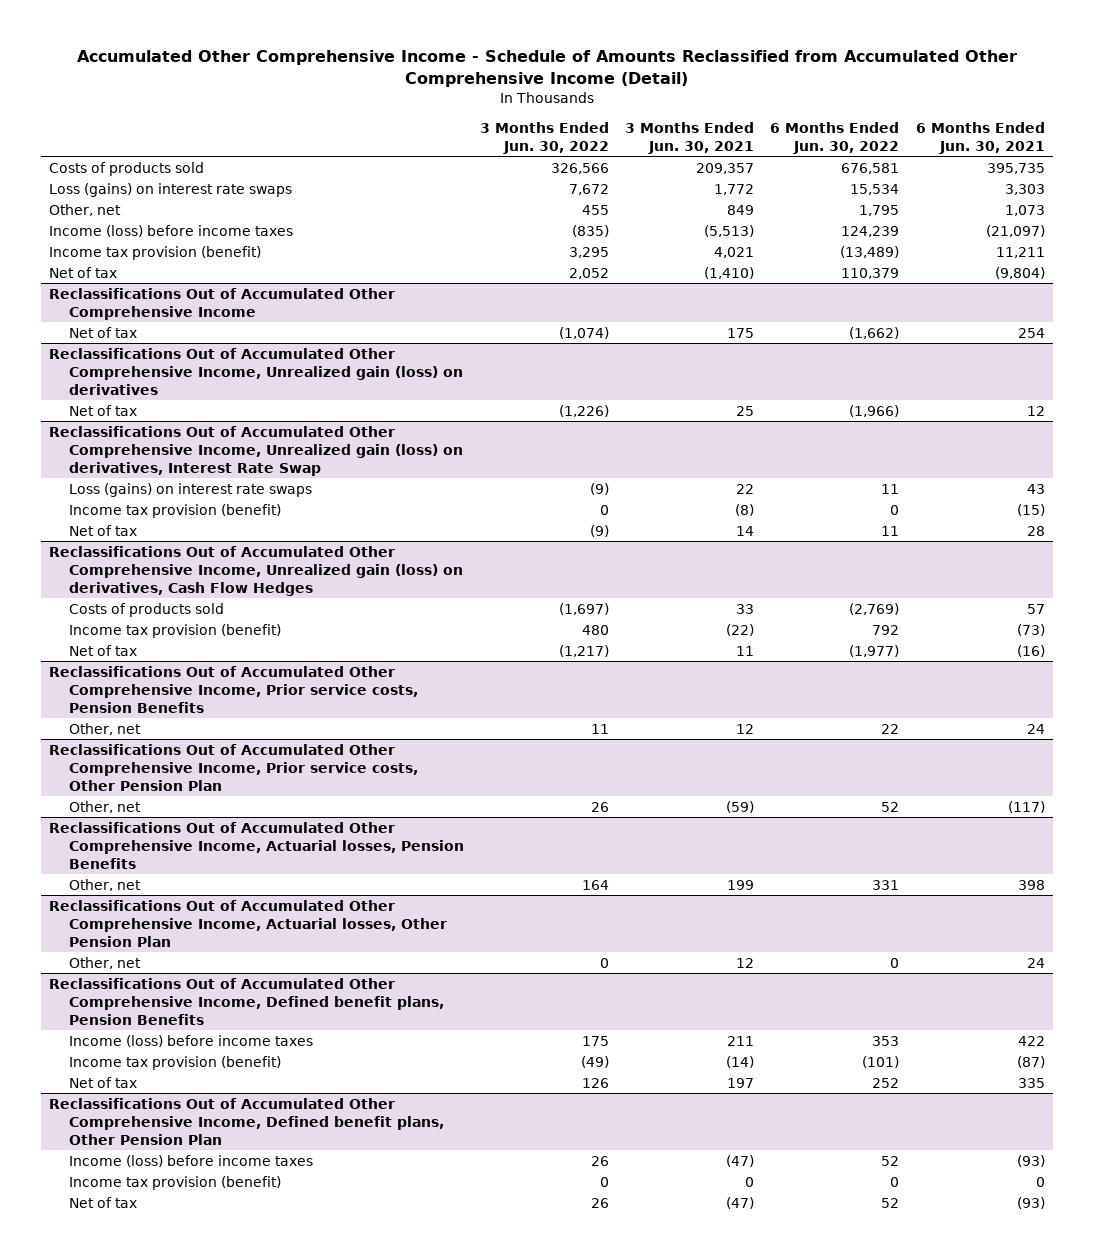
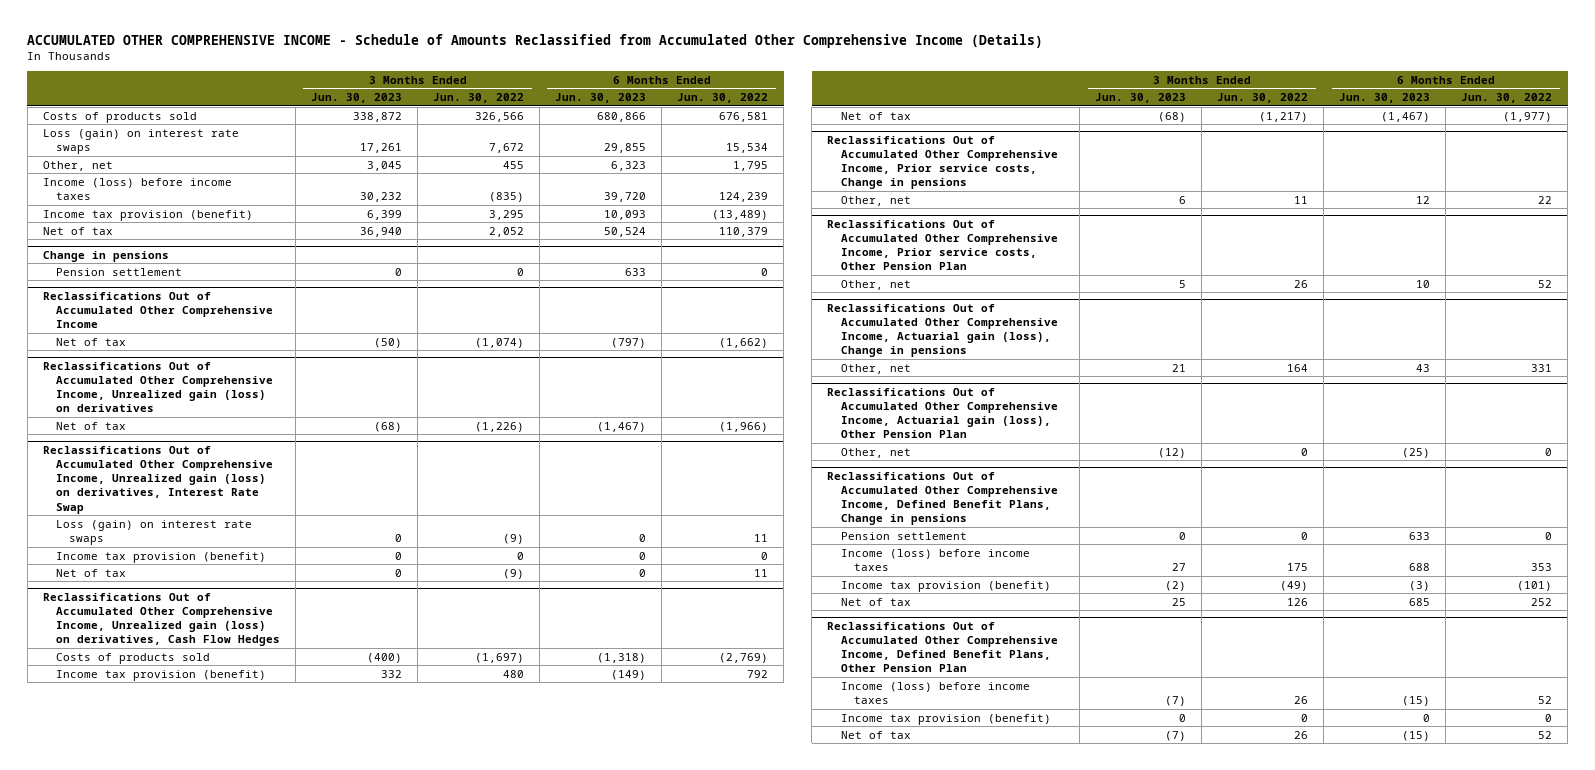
- Accumulated Other Comprehensive Income - Schedule of Amounts Reclassified from Accumulated Other Comprehensive Income (Detail)
+ ACCUMULATED OTHER COMPREHENSIVE INCOME - Schedule of Amounts Reclassified from Accumulated Other Comprehensive Income (Details)
- | 3 Months Ended Jun. 30, 2022 | 3 Months Ended Jun. 30, 2021 | 6 Months Ended Jun. 30, 2022 | 6 Months Ended Jun. 30, 2021
+ | 3 Months Ended Jun. 30, 2023 | 3 Months Ended Jun. 30, 2022 | 6 Months Ended Jun. 30, 2023 | 6 Months Ended Jun. 30, 2022
- Loss (gains) on interest rate swaps | 7,672 | 1,772 | 15,534 | 3,303
+ Loss (gain) on interest rate swaps | 17,261 | 7,672 | 29,855 | 15,534
+ Change in pensions
+ Pension settlement | 0 | 0 | 633 | 0
@ Reclassifications Out of Accumulated Other Comprehensive Income, Unrealized gain (loss) on derivatives, Interest Rate Swap
- Loss (gains) on interest rate swaps | (9) | 22 | 11 | 43
+ Loss (gain) on interest rate swaps | 0 | (9) | 0 | 11
- Reclassifications Out of Accumulated Other Comprehensive Income, Prior service costs, Pension Benefits
+ Reclassifications Out of Accumulated Other Comprehensive Income, Prior service costs, Change in pensions
- Reclassifications Out of Accumulated Other Comprehensive Income, Actuarial losses, Pension Benefits
+ Reclassifications Out of Accumulated Other Comprehensive Income, Actuarial gain (loss), Change in pensions
- Reclassifications Out of Accumulated Other Comprehensive Income, Actuarial losses, Other Pension Plan
+ Reclassifications Out of Accumulated Other Comprehensive Income, Actuarial gain (loss), Other Pension Plan
- Reclassifications Out of Accumulated Other Comprehensive Income, Defined benefit plans, Pension Benefits
+ Reclassifications Out of Accumulated Other Comprehensive Income, Defined Benefit Plans, Change in pensions
+ Pension settlement | 0 | 0 | 633 | 0
- Reclassifications Out of Accumulated Other Comprehensive Income, Defined benefit plans, Other Pension Plan
+ Reclassifications Out of Accumulated Other Comprehensive Income, Defined Benefit Plans, Other Pension Plan

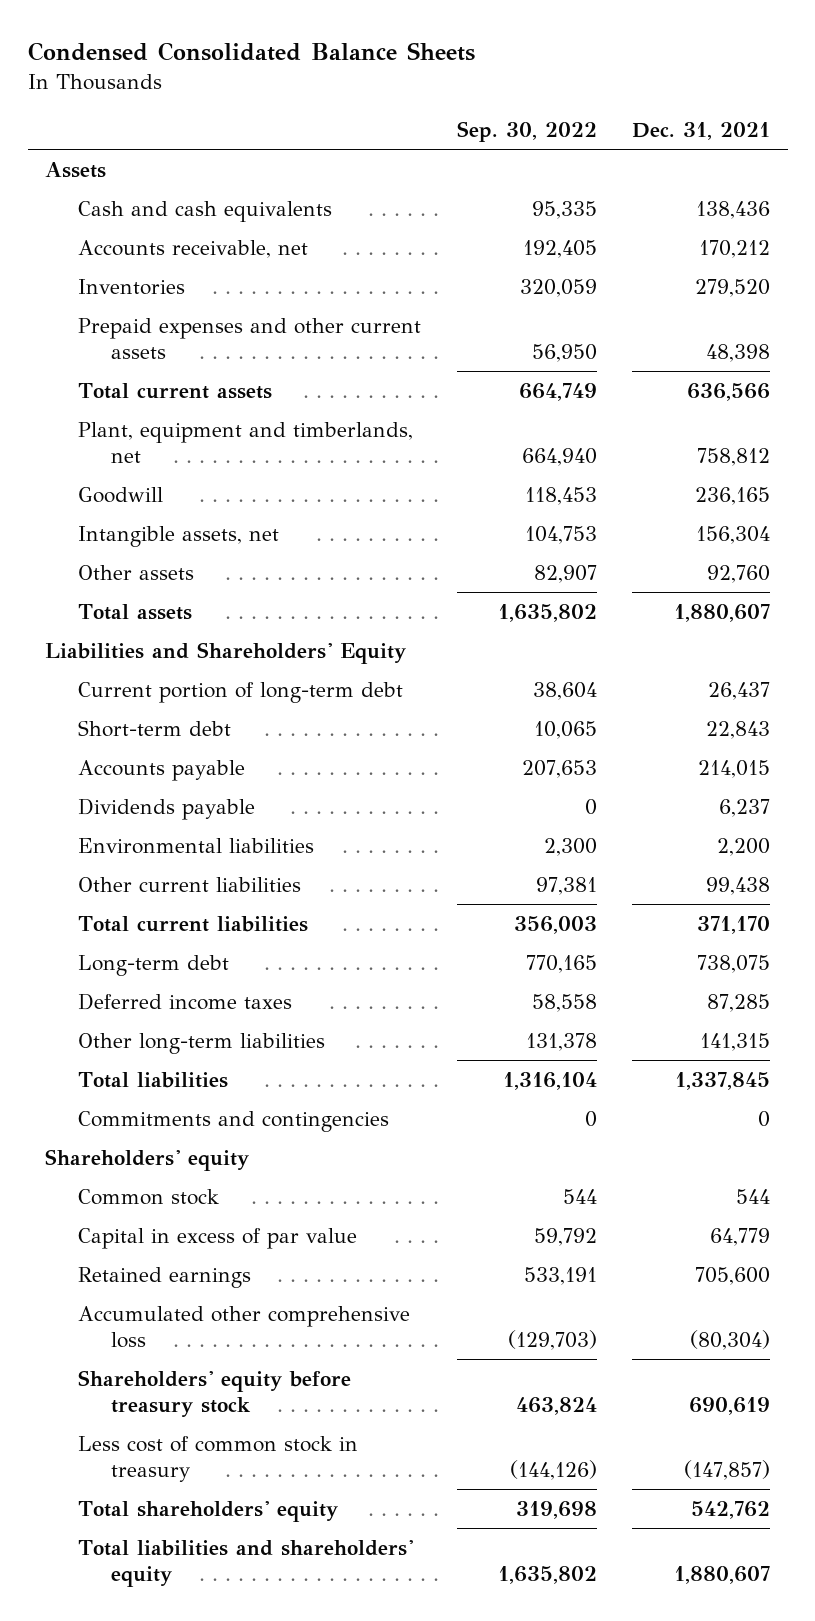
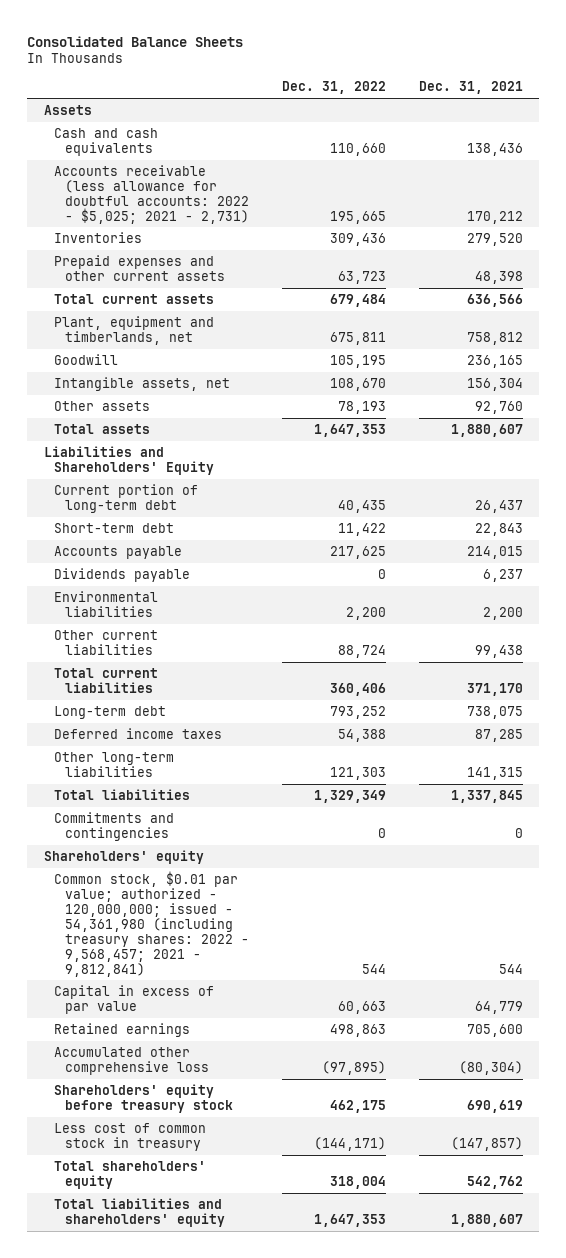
- Condensed Consolidated Balance Sheets
+ Consolidated Balance Sheets
- | Sep. 30, 2022 | Dec. 31, 2021
+ | Dec. 31, 2022 | Dec. 31, 2021
- Accounts receivable, net | 192,405 | 170,212
+ Accounts receivable (less allowance for doubtful accounts: 2022 - $5,025; 2021 - 2,731) | 195,665 | 170,212
- Common stock | 544 | 544
+ Common stock, $0.01 par value; authorized - 120,000,000; issued - 54,361,980 (including treasury shares: 2022 - 9,568,457; 2021 - 9,812,841) | 544 | 544

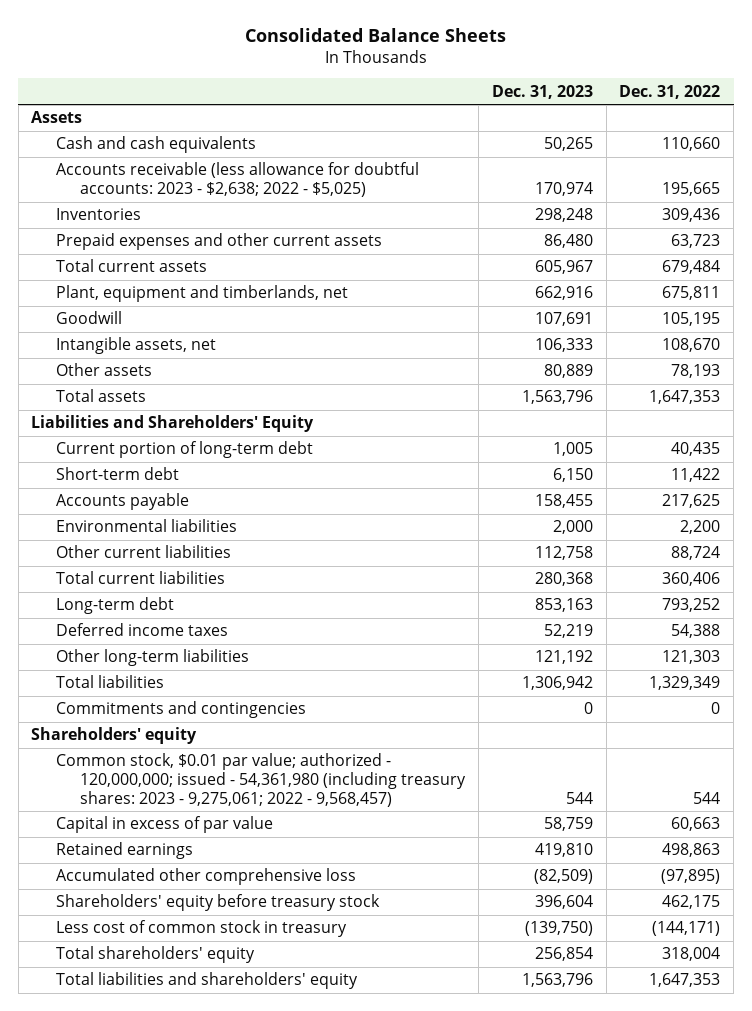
- | Dec. 31, 2022 | Dec. 31, 2021
+ | Dec. 31, 2023 | Dec. 31, 2022
- Accounts receivable (less allowance for doubtful accounts: 2022 - $5,025; 2021 - 2,731) | 195,665 | 170,212
+ Accounts receivable (less allowance for doubtful accounts: 2023 - $2,638; 2022 - $5,025) | 170,974 | 195,665
- Dividends payable | 0 | 6,237
- Common stock, $0.01 par value; authorized - 120,000,000; issued - 54,361,980 (including treasury shares: 2022 - 9,568,457; 2021 - 9,812,841) | 544 | 544
+ Common stock, $0.01 par value; authorized - 120,000,000; issued - 54,361,980 (including treasury shares: 2023 - 9,275,061; 2022 - 9,568,457) | 544 | 544

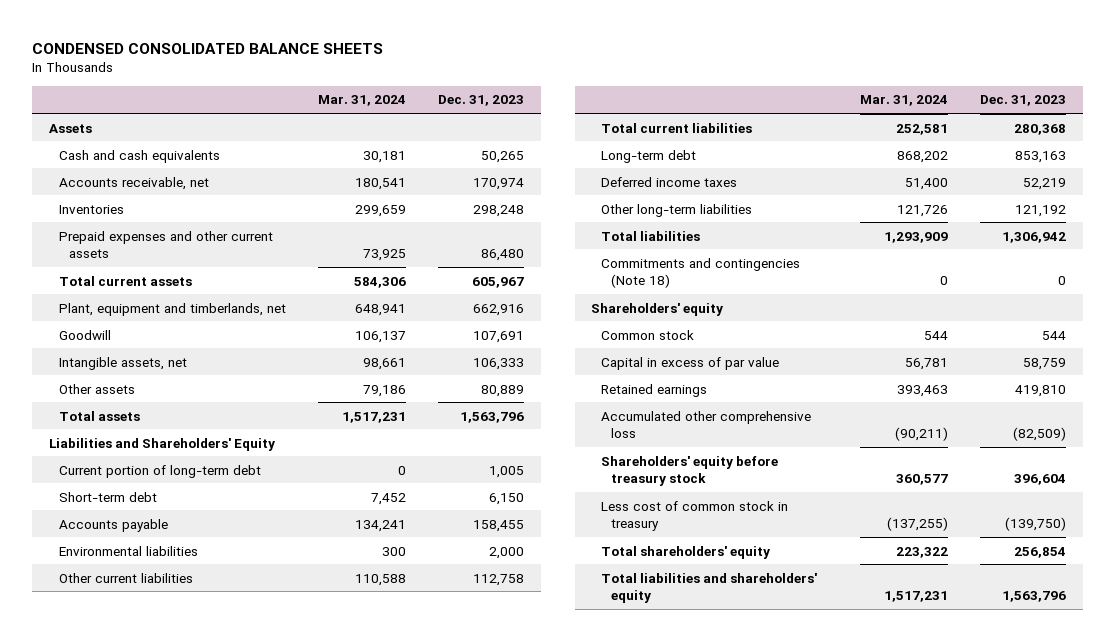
- Consolidated Balance Sheets
+ CONDENSED CONSOLIDATED BALANCE SHEETS
- | Dec. 31, 2023 | Dec. 31, 2022
+ | Mar. 31, 2024 | Dec. 31, 2023
- Accounts receivable (less allowance for doubtful accounts: 2023 - $2,638; 2022 - $5,025) | 170,974 | 195,665
+ Accounts receivable, net | 180,541 | 170,974
- Commitments and contingencies | 0 | 0
+ Commitments and contingencies (Note 18) | 0 | 0
- Common stock, $0.01 par value; authorized - 120,000,000; issued - 54,361,980 (including treasury shares: 2023 - 9,275,061; 2022 - 9,568,457) | 544 | 544
+ Common stock | 544 | 544

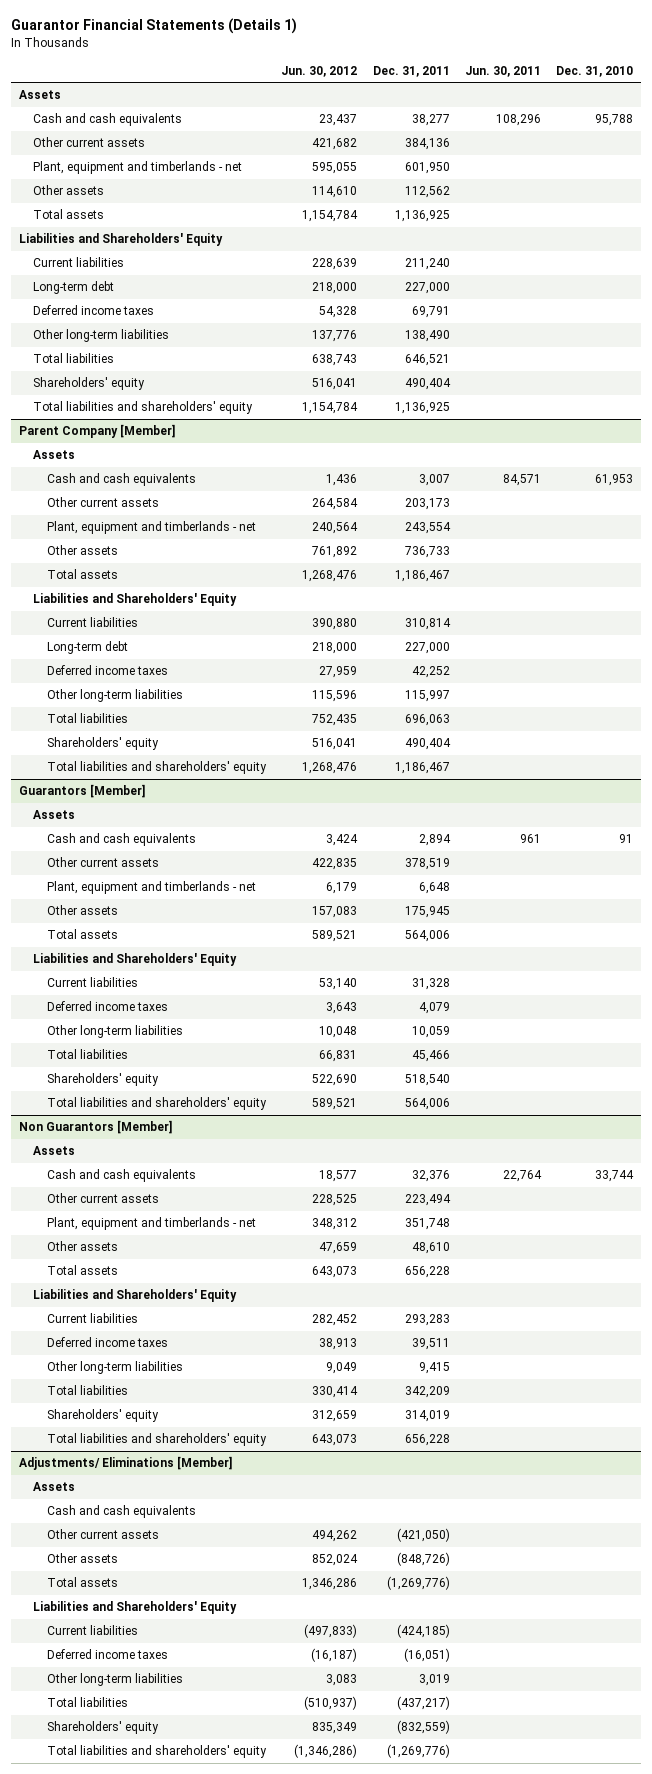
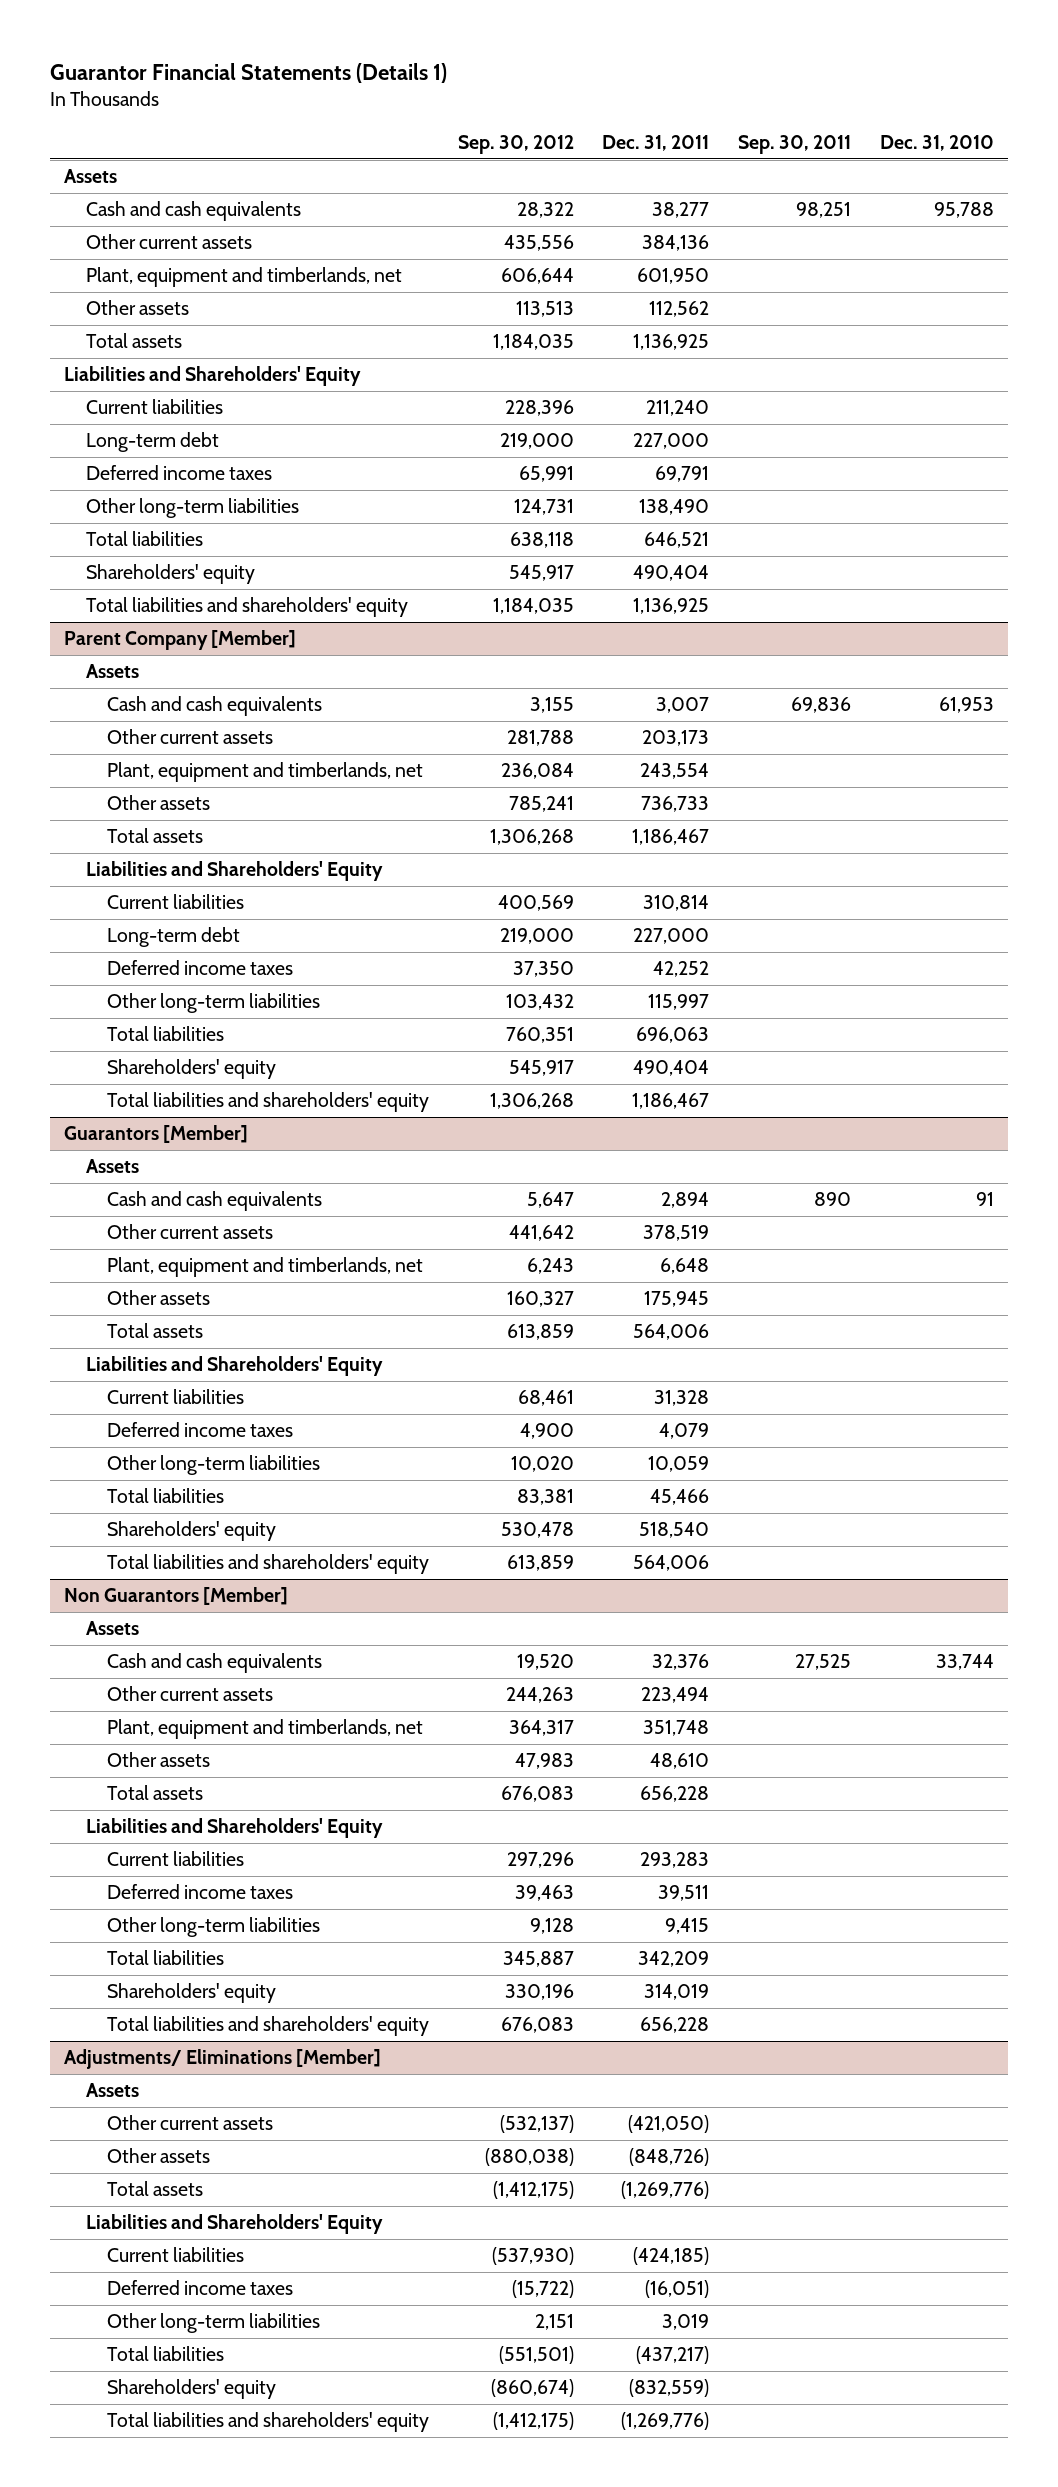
- | Jun. 30, 2012 | Dec. 31, 2011 | Jun. 30, 2011 | Dec. 31, 2010
+ | Sep. 30, 2012 | Dec. 31, 2011 | Sep. 30, 2011 | Dec. 31, 2010
- Plant, equipment and timberlands - net | 595,055 | 601,950 | |
+ Plant, equipment and timberlands, net | 606,644 | 601,950 | |
@ Parent Company [Member]
- Plant, equipment and timberlands - net | 240,564 | 243,554 | |
+ Plant, equipment and timberlands, net | 236,084 | 243,554 | |
@ Guarantors [Member]
- Plant, equipment and timberlands - net | 6,179 | 6,648 | |
+ Plant, equipment and timberlands, net | 6,243 | 6,648 | |
@ Non Guarantors [Member]
- Plant, equipment and timberlands - net | 348,312 | 351,748 | |
+ Plant, equipment and timberlands, net | 364,317 | 351,748 | |
@ Adjustments/ Eliminations [Member]
- Cash and cash equivalents

